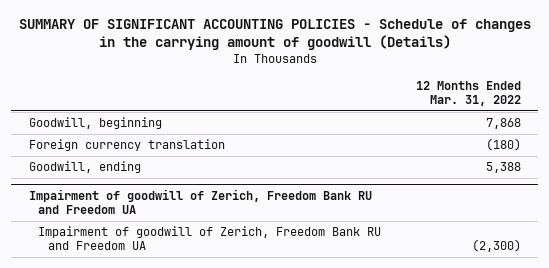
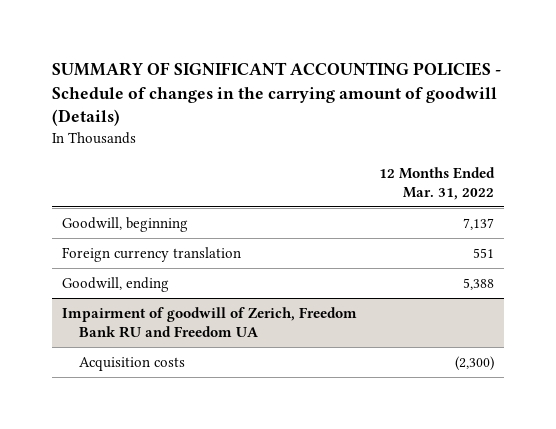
- Goodwill, beginning | 7,868
- Foreign currency translation | (180)
+ Goodwill, beginning | 7,137
+ Foreign currency translation | 551
@ Impairment of goodwill of Zerich, Freedom Bank RU and Freedom UA
- Impairment of goodwill of Zerich, Freedom Bank RU and Freedom UA | (2,300)
+ Acquisition costs | (2,300)

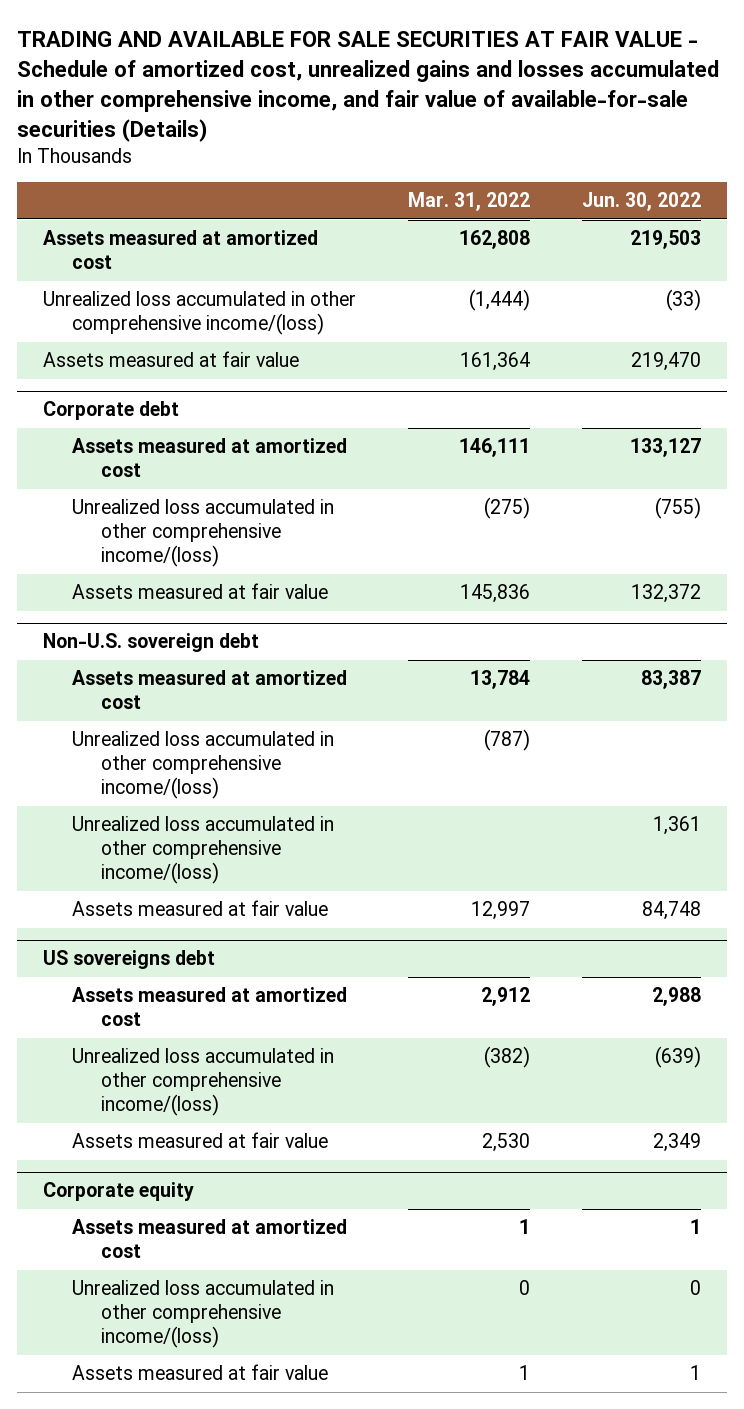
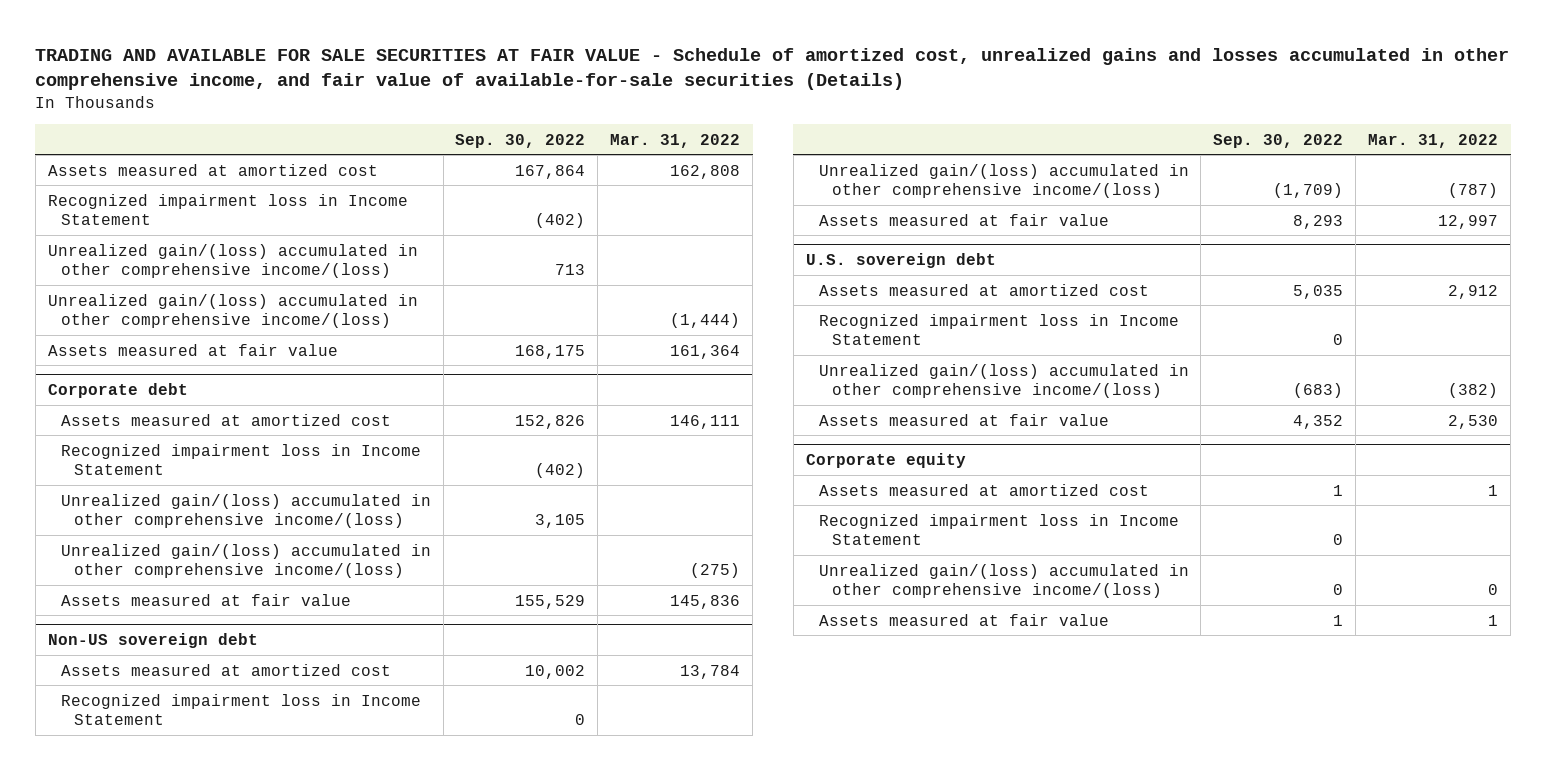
- | Mar. 31, 2022 | Jun. 30, 2022
+ | Sep. 30, 2022 | Mar. 31, 2022
- Unrealized loss accumulated in other comprehensive income/(loss) | (1,444) | (33)
+ Recognized impairment loss in Income Statement | (402) |
+ Unrealized gain/(loss) accumulated in other comprehensive income/(loss) | 713 |
+ Unrealized gain/(loss) accumulated in other comprehensive income/(loss) | | (1,444)
@ Corporate debt
- Unrealized loss accumulated in other comprehensive income/(loss) | (275) | (755)
+ Recognized impairment loss in Income Statement | (402) |
+ Unrealized gain/(loss) accumulated in other comprehensive income/(loss) | 3,105 |
+ Unrealized gain/(loss) accumulated in other comprehensive income/(loss) | | (275)
- Non-U.S. sovereign debt
+ Non-US sovereign debt
- Unrealized loss accumulated in other comprehensive income/(loss) | (787) |
- Unrealized loss accumulated in other comprehensive income/(loss) | | 1,361
+ Recognized impairment loss in Income Statement | 0 |
+ Unrealized gain/(loss) accumulated in other comprehensive income/(loss) | (1,709) | (787)
- US sovereigns debt
+ U.S. sovereign debt
- Unrealized loss accumulated in other comprehensive income/(loss) | (382) | (639)
+ Recognized impairment loss in Income Statement | 0 |
+ Unrealized gain/(loss) accumulated in other comprehensive income/(loss) | (683) | (382)
@ Corporate equity
- Unrealized loss accumulated in other comprehensive income/(loss) | 0 | 0
+ Recognized impairment loss in Income Statement | 0 |
+ Unrealized gain/(loss) accumulated in other comprehensive income/(loss) | 0 | 0

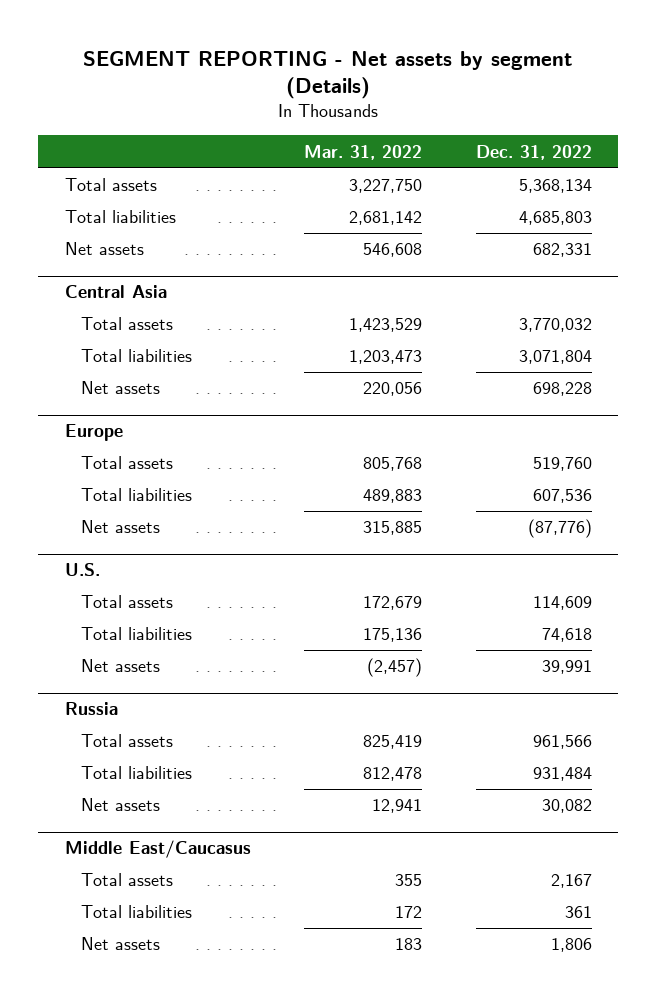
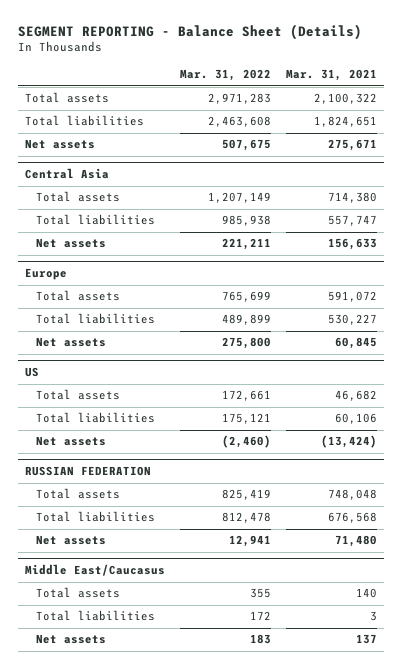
- SEGMENT REPORTING - Net assets by segment (Details)
+ SEGMENT REPORTING - Balance Sheet (Details)
- | Mar. 31, 2022 | Dec. 31, 2022
+ | Mar. 31, 2022 | Mar. 31, 2021
- Total assets | 3,227,750 | 5,368,134
- Total liabilities | 2,681,142 | 4,685,803
- Net assets | 546,608 | 682,331
+ Total assets | 2,971,283 | 2,100,322
+ Total liabilities | 2,463,608 | 1,824,651
+ Net assets | 507,675 | 275,671
@ Central Asia
- Total assets | 1,423,529 | 3,770,032
- Total liabilities | 1,203,473 | 3,071,804
- Net assets | 220,056 | 698,228
+ Total assets | 1,207,149 | 714,380
+ Total liabilities | 985,938 | 557,747
+ Net assets | 221,211 | 156,633
@ Europe
- Total assets | 805,768 | 519,760
- Total liabilities | 489,883 | 607,536
- Net assets | 315,885 | (87,776)
- U.S.
- Total assets | 172,679 | 114,609
- Total liabilities | 175,136 | 74,618
- Net assets | (2,457) | 39,991
- Russia
@ Europe
+ Total assets | 765,699 | 591,072
+ Total liabilities | 489,899 | 530,227
+ Net assets | 275,800 | 60,845
+ US
+ Total assets | 172,661 | 46,682
+ Total liabilities | 175,121 | 60,106
+ Net assets | (2,460) | (13,424)
+ RUSSIAN FEDERATION

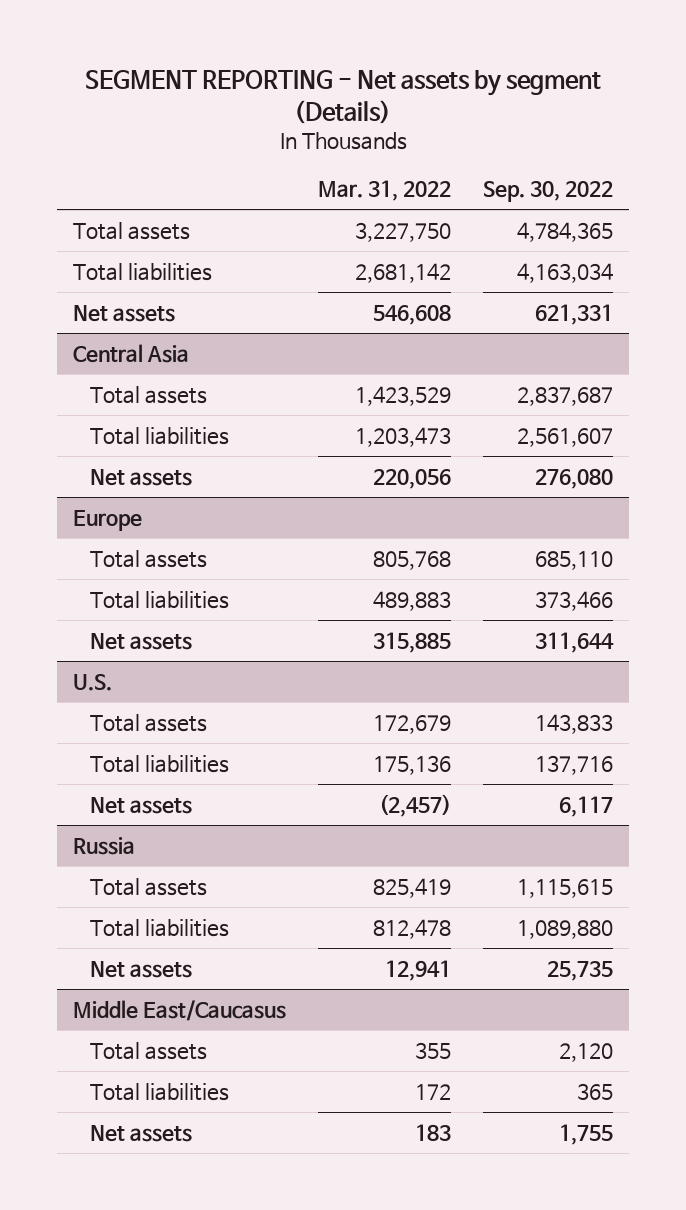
- SEGMENT REPORTING - Balance Sheet (Details)
+ SEGMENT REPORTING - Net assets by segment (Details)
- | Mar. 31, 2022 | Mar. 31, 2021
+ | Mar. 31, 2022 | Sep. 30, 2022
- Total assets | 2,971,283 | 2,100,322
- Total liabilities | 2,463,608 | 1,824,651
- Net assets | 507,675 | 275,671
+ Total assets | 3,227,750 | 4,784,365
+ Total liabilities | 2,681,142 | 4,163,034
+ Net assets | 546,608 | 621,331
@ Central Asia
- Total assets | 1,207,149 | 714,380
- Total liabilities | 985,938 | 557,747
- Net assets | 221,211 | 156,633
+ Total assets | 1,423,529 | 2,837,687
+ Total liabilities | 1,203,473 | 2,561,607
+ Net assets | 220,056 | 276,080
@ Europe
- Total assets | 765,699 | 591,072
- Total liabilities | 489,899 | 530,227
- Net assets | 275,800 | 60,845
- US
- Total assets | 172,661 | 46,682
- Total liabilities | 175,121 | 60,106
- Net assets | (2,460) | (13,424)
- RUSSIAN FEDERATION
@ Europe
+ Total assets | 805,768 | 685,110
+ Total liabilities | 489,883 | 373,466
+ Net assets | 315,885 | 311,644
+ U.S.
+ Total assets | 172,679 | 143,833
+ Total liabilities | 175,136 | 137,716
+ Net assets | (2,457) | 6,117
+ Russia

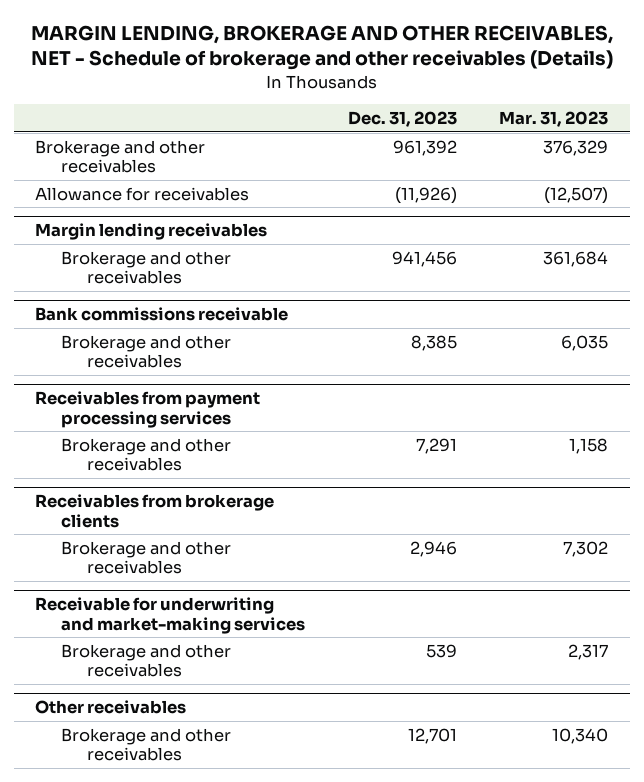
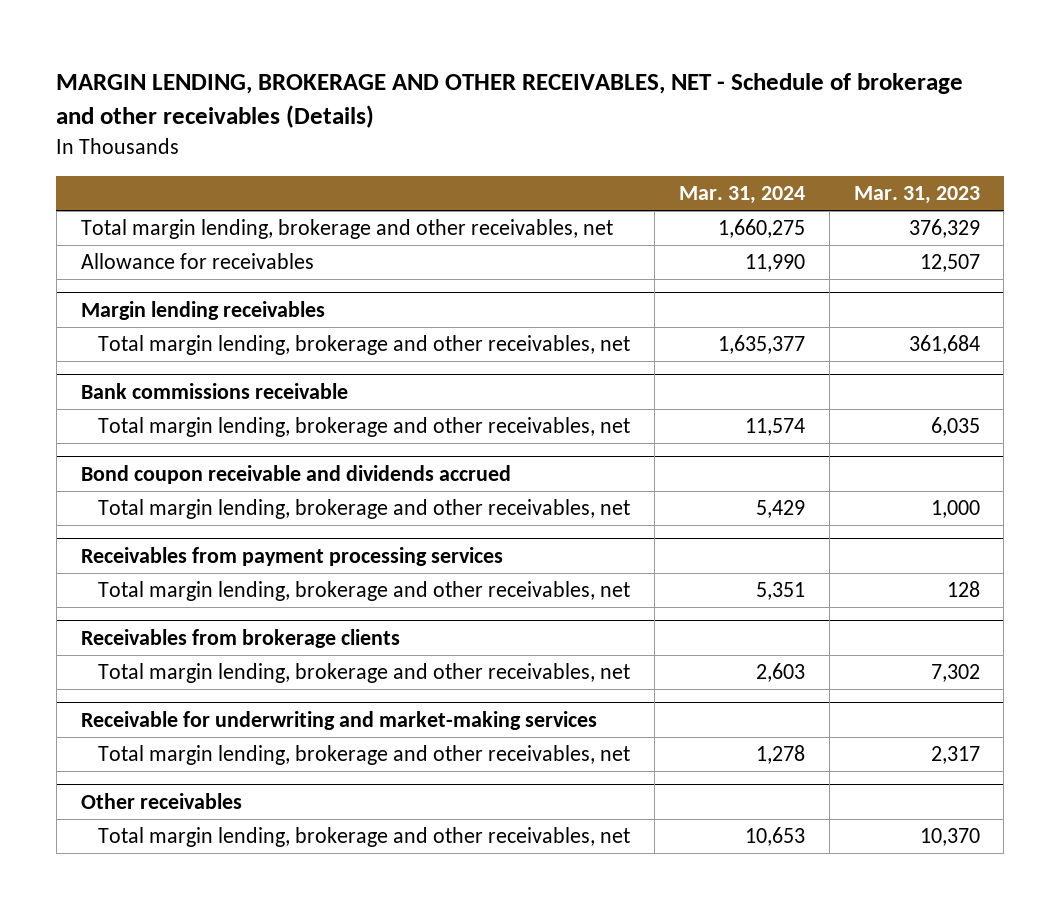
- | Dec. 31, 2023 | Mar. 31, 2023
+ | Mar. 31, 2024 | Mar. 31, 2023
- Brokerage and other receivables | 961,392 | 376,329
- Allowance for receivables | (11,926) | (12,507)
+ Total margin lending, brokerage and other receivables, net | 1,660,275 | 376,329
+ Allowance for receivables | 11,990 | 12,507
@ Margin lending receivables
- Brokerage and other receivables | 941,456 | 361,684
+ Total margin lending, brokerage and other receivables, net | 1,635,377 | 361,684
@ Bank commissions receivable
- Brokerage and other receivables | 8,385 | 6,035
+ Total margin lending, brokerage and other receivables, net | 11,574 | 6,035
+ Bond coupon receivable and dividends accrued
+ Total margin lending, brokerage and other receivables, net | 5,429 | 1,000
@ Receivables from payment processing services
- Brokerage and other receivables | 7,291 | 1,158
+ Total margin lending, brokerage and other receivables, net | 5,351 | 128
@ Receivables from brokerage clients
- Brokerage and other receivables | 2,946 | 7,302
+ Total margin lending, brokerage and other receivables, net | 2,603 | 7,302
@ Receivable for underwriting and market-making services
- Brokerage and other receivables | 539 | 2,317
+ Total margin lending, brokerage and other receivables, net | 1,278 | 2,317
@ Other receivables
- Brokerage and other receivables | 12,701 | 10,340
+ Total margin lending, brokerage and other receivables, net | 10,653 | 10,370

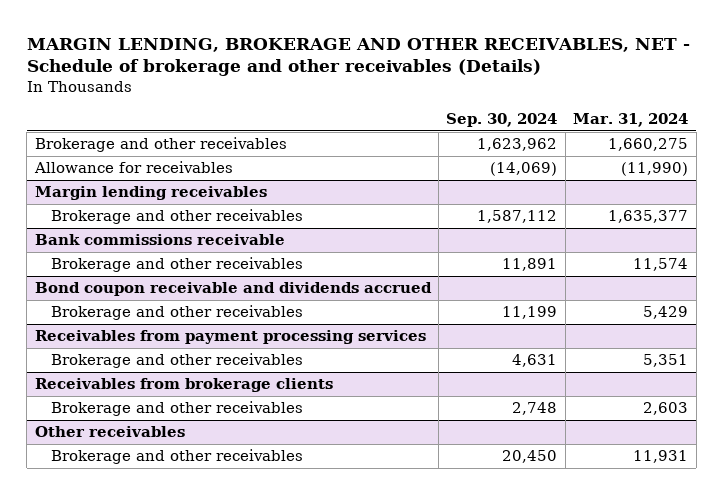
- | Mar. 31, 2024 | Mar. 31, 2023
+ | Sep. 30, 2024 | Mar. 31, 2024
- Total margin lending, brokerage and other receivables, net | 1,660,275 | 376,329
- Allowance for receivables | 11,990 | 12,507
+ Brokerage and other receivables | 1,623,962 | 1,660,275
+ Allowance for receivables | (14,069) | (11,990)
@ Margin lending receivables
- Total margin lending, brokerage and other receivables, net | 1,635,377 | 361,684
+ Brokerage and other receivables | 1,587,112 | 1,635,377
@ Bank commissions receivable
- Total margin lending, brokerage and other receivables, net | 11,574 | 6,035
+ Brokerage and other receivables | 11,891 | 11,574
@ Bond coupon receivable and dividends accrued
- Total margin lending, brokerage and other receivables, net | 5,429 | 1,000
+ Brokerage and other receivables | 11,199 | 5,429
@ Receivables from payment processing services
- Total margin lending, brokerage and other receivables, net | 5,351 | 128
+ Brokerage and other receivables | 4,631 | 5,351
@ Receivables from brokerage clients
- Total margin lending, brokerage and other receivables, net | 2,603 | 7,302
- Receivable for underwriting and market-making services
- Total margin lending, brokerage and other receivables, net | 1,278 | 2,317
@ Receivables from brokerage clients
+ Brokerage and other receivables | 2,748 | 2,603
@ Other receivables
- Total margin lending, brokerage and other receivables, net | 10,653 | 10,370
+ Brokerage and other receivables | 20,450 | 11,931

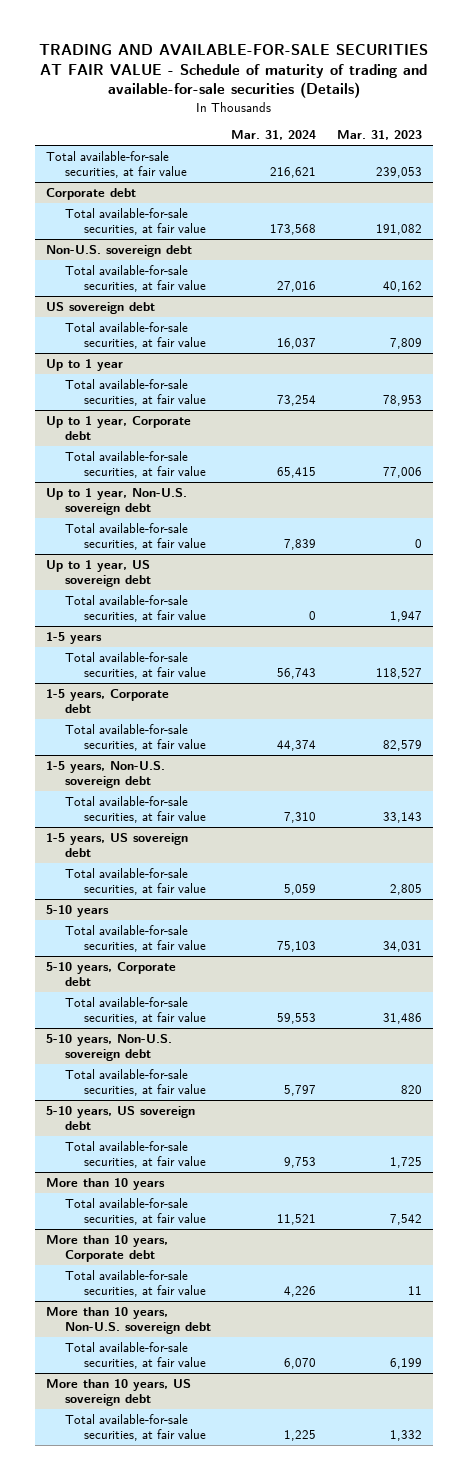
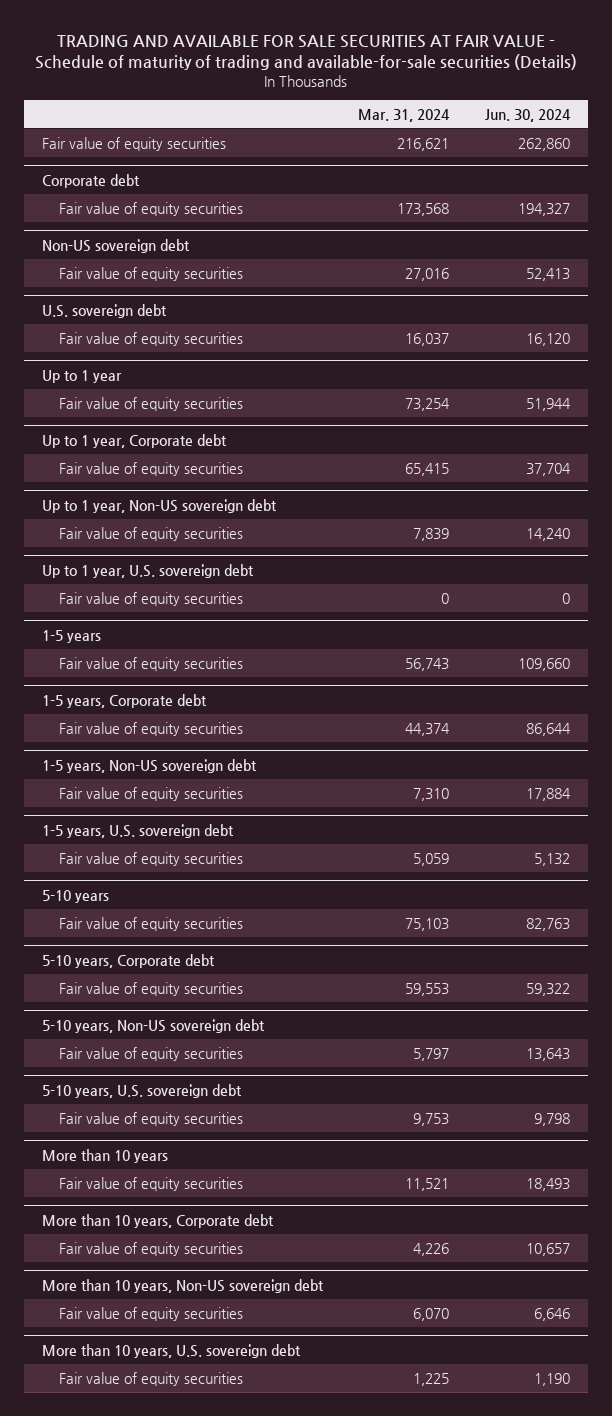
- TRADING AND AVAILABLE-FOR-SALE SECURITIES AT FAIR VALUE - Schedule of maturity of trading and available-for-sale securities (Details)
+ TRADING AND AVAILABLE FOR SALE SECURITIES AT FAIR VALUE - Schedule of maturity of trading and available-for-sale securities (Details)
- | Mar. 31, 2024 | Mar. 31, 2023
+ | Mar. 31, 2024 | Jun. 30, 2024
- Total available-for-sale securities, at fair value | 216,621 | 239,053
+ Fair value of equity securities | 216,621 | 262,860
@ Corporate debt
- Total available-for-sale securities, at fair value | 173,568 | 191,082
- Non-U.S. sovereign debt
- Total available-for-sale securities, at fair value | 27,016 | 40,162
- US sovereign debt
- Total available-for-sale securities, at fair value | 16,037 | 7,809
@ Corporate debt
+ Fair value of equity securities | 173,568 | 194,327
+ Non-US sovereign debt
+ Fair value of equity securities | 27,016 | 52,413
+ U.S. sovereign debt
+ Fair value of equity securities | 16,037 | 16,120
@ Up to 1 year
- Total available-for-sale securities, at fair value | 73,254 | 78,953
+ Fair value of equity securities | 73,254 | 51,944
@ Up to 1 year, Corporate debt
- Total available-for-sale securities, at fair value | 65,415 | 77,006
- Up to 1 year, Non-U.S. sovereign debt
- Total available-for-sale securities, at fair value | 7,839 | 0
- Up to 1 year, US sovereign debt
- Total available-for-sale securities, at fair value | 0 | 1,947
@ Up to 1 year, Corporate debt
+ Fair value of equity securities | 65,415 | 37,704
+ Up to 1 year, Non-US sovereign debt
+ Fair value of equity securities | 7,839 | 14,240
+ Up to 1 year, U.S. sovereign debt
+ Fair value of equity securities | 0 | 0
@ 1-5 years
- Total available-for-sale securities, at fair value | 56,743 | 118,527
+ Fair value of equity securities | 56,743 | 109,660
@ 1-5 years, Corporate debt
- Total available-for-sale securities, at fair value | 44,374 | 82,579
- 1-5 years, Non-U.S. sovereign debt
- Total available-for-sale securities, at fair value | 7,310 | 33,143
- 1-5 years, US sovereign debt
- Total available-for-sale securities, at fair value | 5,059 | 2,805
@ 1-5 years, Corporate debt
+ Fair value of equity securities | 44,374 | 86,644
+ 1-5 years, Non-US sovereign debt
+ Fair value of equity securities | 7,310 | 17,884
+ 1-5 years, U.S. sovereign debt
+ Fair value of equity securities | 5,059 | 5,132
@ 5-10 years
- Total available-for-sale securities, at fair value | 75,103 | 34,031
+ Fair value of equity securities | 75,103 | 82,763
@ 5-10 years, Corporate debt
- Total available-for-sale securities, at fair value | 59,553 | 31,486
- 5-10 years, Non-U.S. sovereign debt
- Total available-for-sale securities, at fair value | 5,797 | 820
- 5-10 years, US sovereign debt
- Total available-for-sale securities, at fair value | 9,753 | 1,725
@ 5-10 years, Corporate debt
+ Fair value of equity securities | 59,553 | 59,322
+ 5-10 years, Non-US sovereign debt
+ Fair value of equity securities | 5,797 | 13,643
+ 5-10 years, U.S. sovereign debt
+ Fair value of equity securities | 9,753 | 9,798
@ More than 10 years
- Total available-for-sale securities, at fair value | 11,521 | 7,542
+ Fair value of equity securities | 11,521 | 18,493
@ More than 10 years, Corporate debt
- Total available-for-sale securities, at fair value | 4,226 | 11
- More than 10 years, Non-U.S. sovereign debt
- Total available-for-sale securities, at fair value | 6,070 | 6,199
- More than 10 years, US sovereign debt
- Total available-for-sale securities, at fair value | 1,225 | 1,332
@ More than 10 years, Corporate debt
+ Fair value of equity securities | 4,226 | 10,657
+ More than 10 years, Non-US sovereign debt
+ Fair value of equity securities | 6,070 | 6,646
+ More than 10 years, U.S. sovereign debt
+ Fair value of equity securities | 1,225 | 1,190

